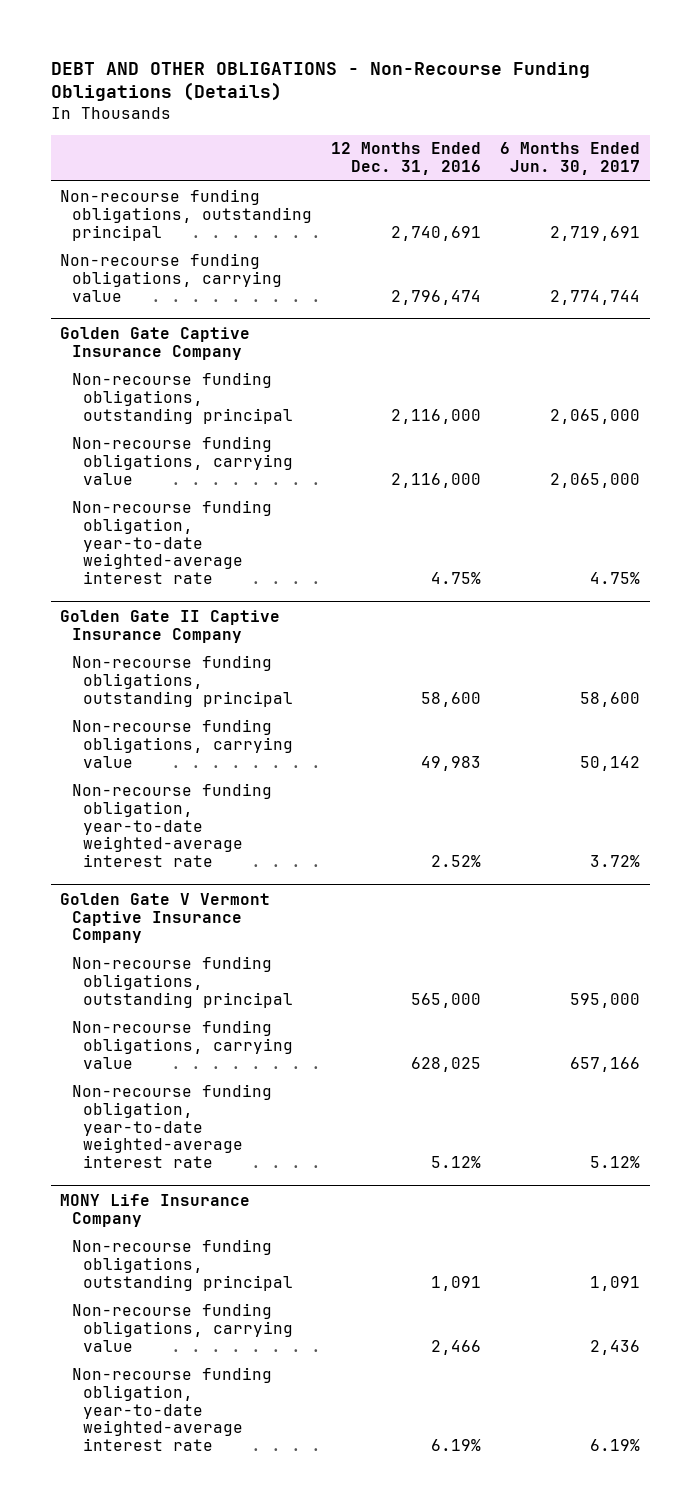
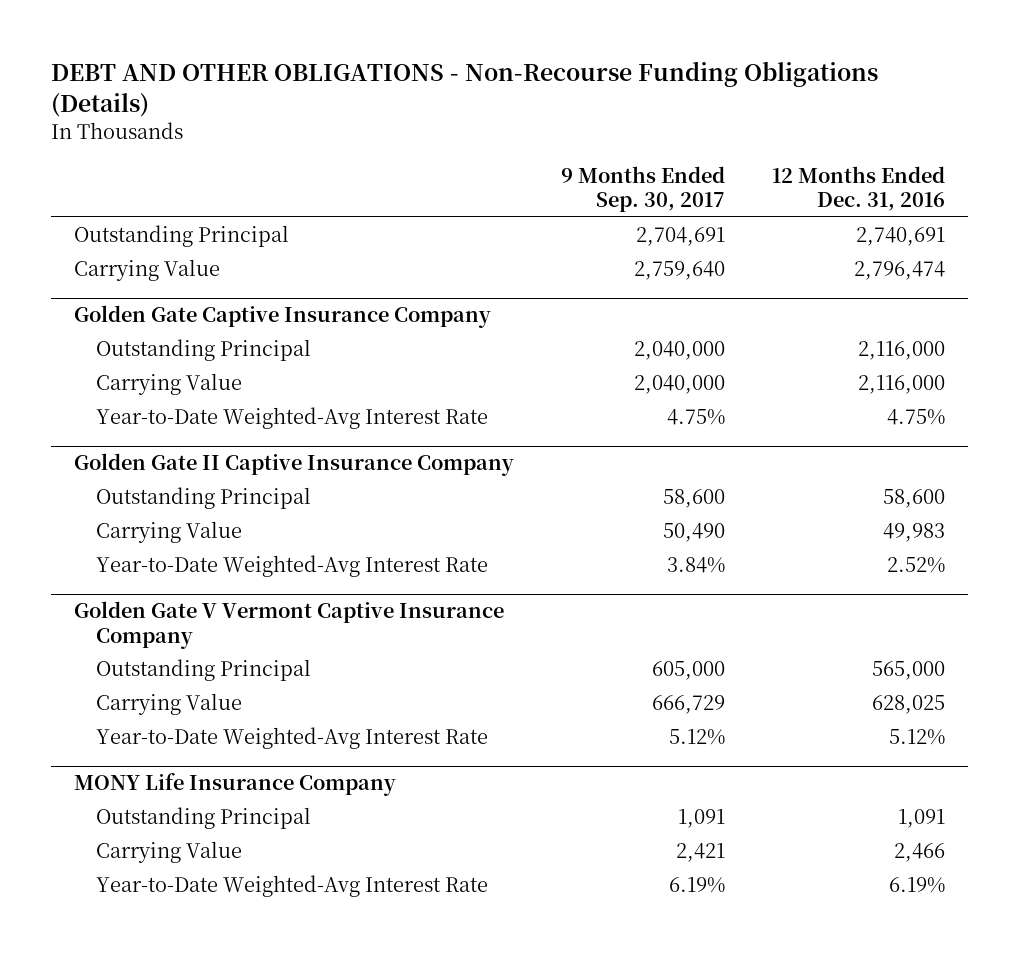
- | 12 Months Ended Dec. 31, 2016 | 6 Months Ended Jun. 30, 2017
+ | 9 Months Ended Sep. 30, 2017 | 12 Months Ended Dec. 31, 2016
- Non-recourse funding obligations, outstanding principal | 2,740,691 | 2,719,691
- Non-recourse funding obligations, carrying value | 2,796,474 | 2,774,744
+ Outstanding Principal | 2,704,691 | 2,740,691
+ Carrying Value | 2,759,640 | 2,796,474
@ Golden Gate Captive Insurance Company
- Non-recourse funding obligations, outstanding principal | 2,116,000 | 2,065,000
- Non-recourse funding obligations, carrying value | 2,116,000 | 2,065,000
- Non-recourse funding obligation, year-to-date weighted-average interest rate | 4.75% | 4.75%
+ Outstanding Principal | 2,040,000 | 2,116,000
+ Carrying Value | 2,040,000 | 2,116,000
+ Year-to-Date Weighted-Avg Interest Rate | 4.75% | 4.75%
@ Golden Gate II Captive Insurance Company
- Non-recourse funding obligations, outstanding principal | 58,600 | 58,600
- Non-recourse funding obligations, carrying value | 49,983 | 50,142
- Non-recourse funding obligation, year-to-date weighted-average interest rate | 2.52% | 3.72%
+ Outstanding Principal | 58,600 | 58,600
+ Carrying Value | 50,490 | 49,983
+ Year-to-Date Weighted-Avg Interest Rate | 3.84% | 2.52%
@ Golden Gate V Vermont Captive Insurance Company
- Non-recourse funding obligations, outstanding principal | 565,000 | 595,000
- Non-recourse funding obligations, carrying value | 628,025 | 657,166
- Non-recourse funding obligation, year-to-date weighted-average interest rate | 5.12% | 5.12%
+ Outstanding Principal | 605,000 | 565,000
+ Carrying Value | 666,729 | 628,025
+ Year-to-Date Weighted-Avg Interest Rate | 5.12% | 5.12%
@ MONY Life Insurance Company
- Non-recourse funding obligations, outstanding principal | 1,091 | 1,091
- Non-recourse funding obligations, carrying value | 2,466 | 2,436
- Non-recourse funding obligation, year-to-date weighted-average interest rate | 6.19% | 6.19%
+ Outstanding Principal | 1,091 | 1,091
+ Carrying Value | 2,421 | 2,466
+ Year-to-Date Weighted-Avg Interest Rate | 6.19% | 6.19%

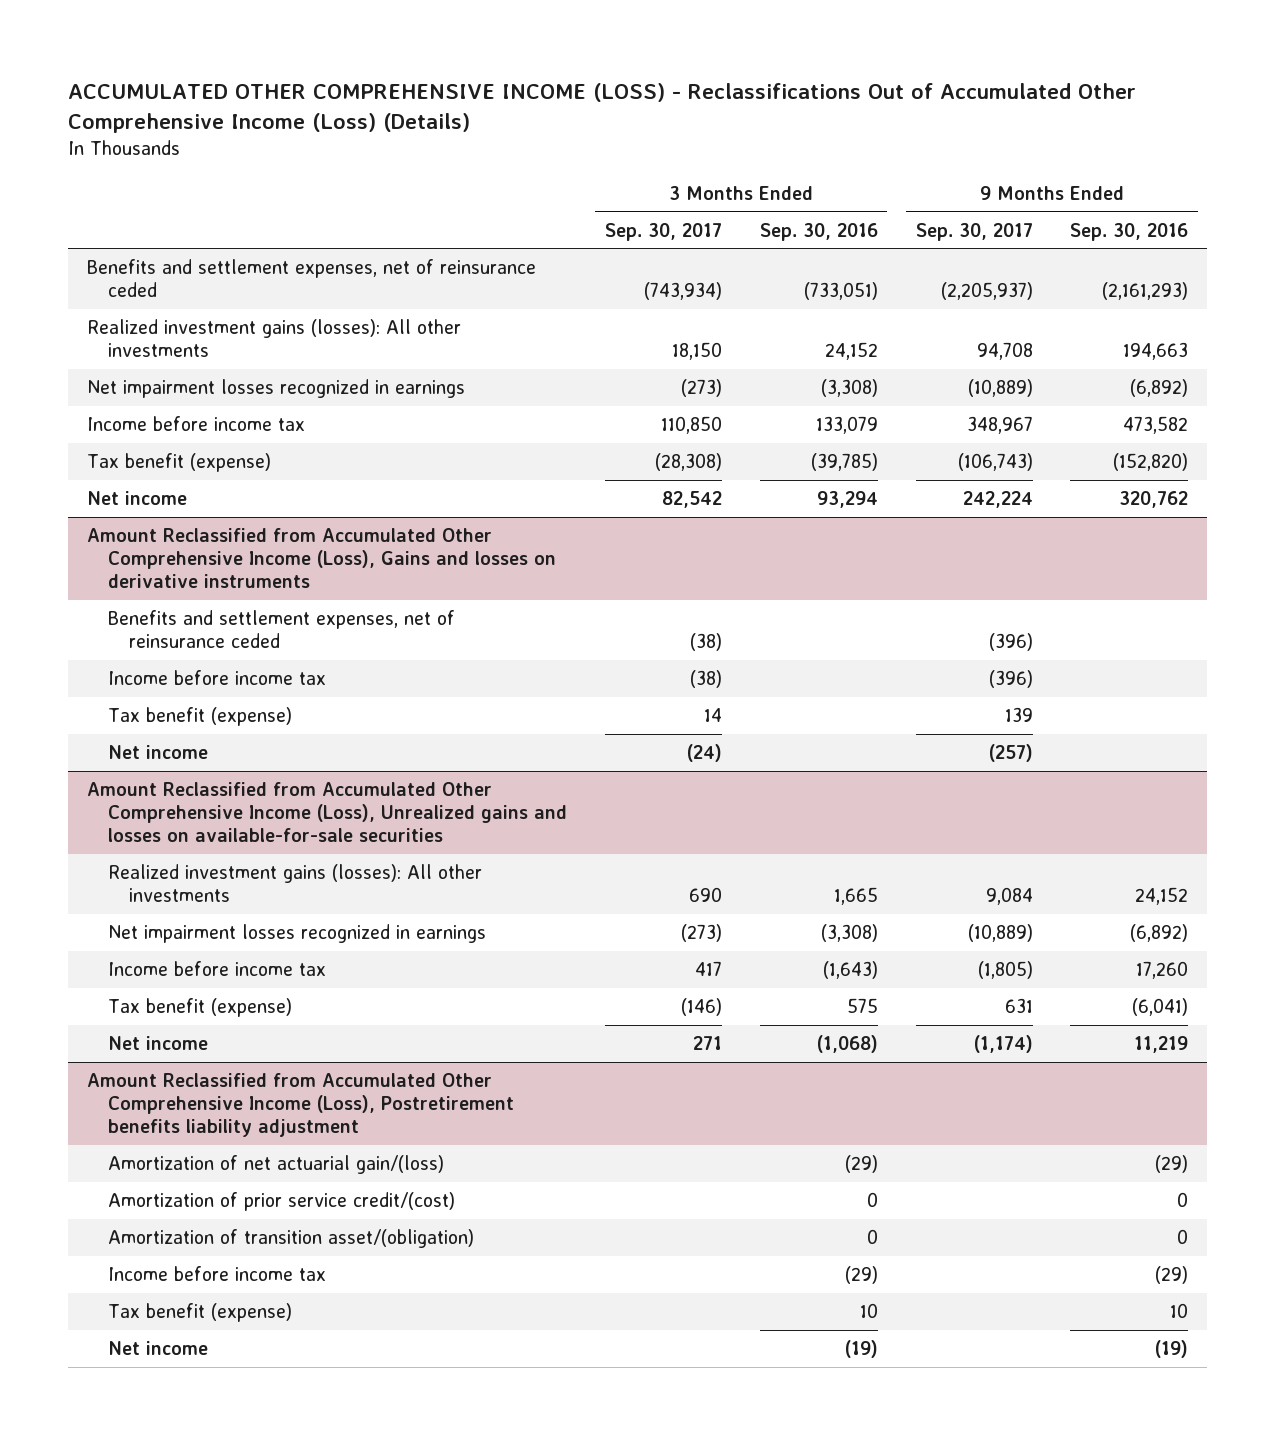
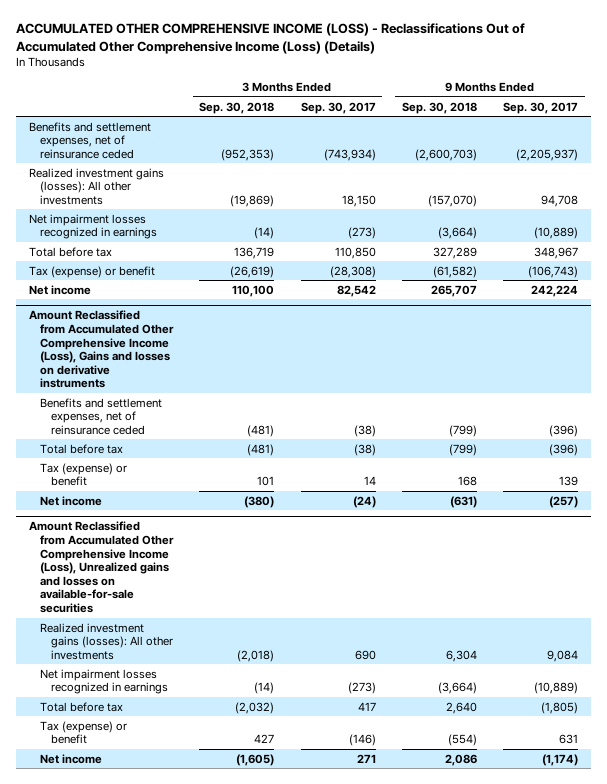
- | 3 Months Ended Sep. 30, 2017 | 3 Months Ended Sep. 30, 2016 | 9 Months Ended Sep. 30, 2017 | 9 Months Ended Sep. 30, 2016
+ | 3 Months Ended Sep. 30, 2018 | 3 Months Ended Sep. 30, 2017 | 9 Months Ended Sep. 30, 2018 | 9 Months Ended Sep. 30, 2017
- Income before income tax | 110,850 | 133,079 | 348,967 | 473,582
- Tax benefit (expense) | (28,308) | (39,785) | (106,743) | (152,820)
+ Total before tax | 136,719 | 110,850 | 327,289 | 348,967
+ Tax (expense) or benefit | (26,619) | (28,308) | (61,582) | (106,743)
@ Amount Reclassified from Accumulated Other Comprehensive Income (Loss), Gains and losses on derivative instruments
- Income before income tax | (38) | | (396) |
- Tax benefit (expense) | 14 | | 139 |
+ Total before tax | (481) | (38) | (799) | (396)
+ Tax (expense) or benefit | 101 | 14 | 168 | 139
@ Amount Reclassified from Accumulated Other Comprehensive Income (Loss), Unrealized gains and losses on available-for-sale securities
- Income before income tax | 417 | (1,643) | (1,805) | 17,260
- Tax benefit (expense) | (146) | 575 | 631 | (6,041)
+ Total before tax | (2,032) | 417 | 2,640 | (1,805)
+ Tax (expense) or benefit | 427 | (146) | (554) | 631
- Amount Reclassified from Accumulated Other Comprehensive Income (Loss), Postretirement benefits liability adjustment
- Amortization of net actuarial gain/(loss) | | (29) | | (29)
- Amortization of prior service credit/(cost) | | 0 | | 0
- Amortization of transition asset/(obligation) | | 0 | | 0
- Income before income tax | | (29) | | (29)
- Tax benefit (expense) | | 10 | | 10
- Net income | | (19) | | (19)

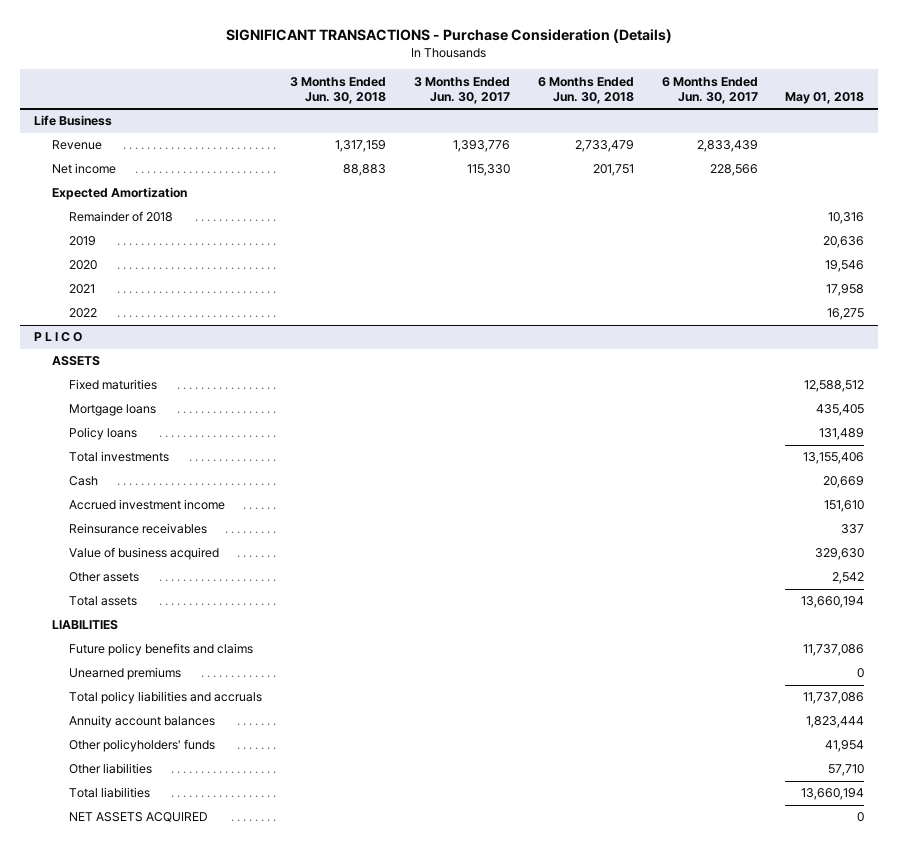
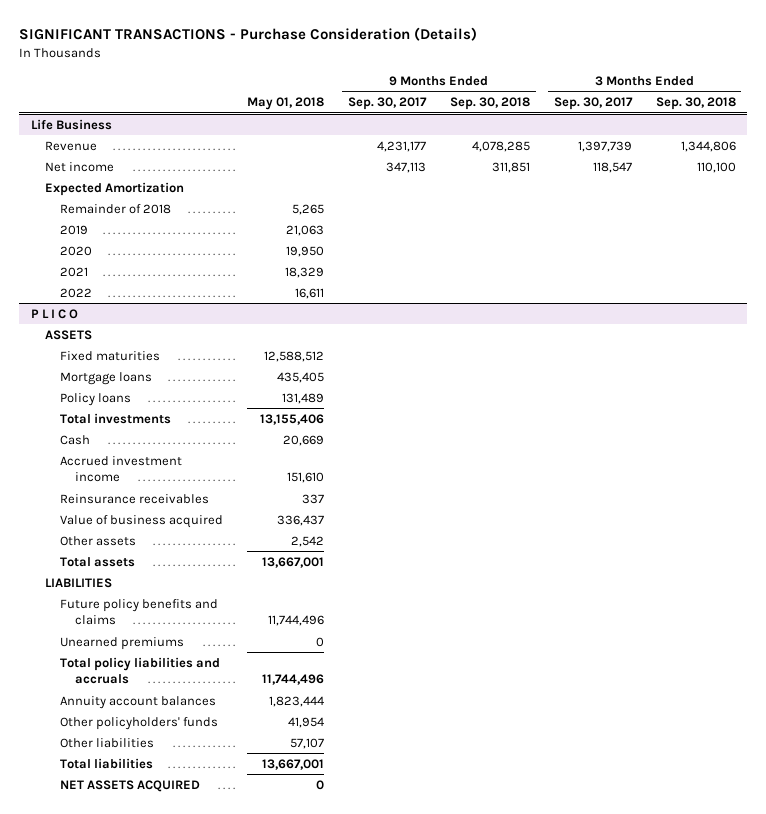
- | 3 Months Ended Jun. 30, 2018 | 3 Months Ended Jun. 30, 2017 | 6 Months Ended Jun. 30, 2018 | 6 Months Ended Jun. 30, 2017 | May 01, 2018
+ | May 01, 2018 | 9 Months Ended Sep. 30, 2017 | 9 Months Ended Sep. 30, 2018 | 3 Months Ended Sep. 30, 2017 | 3 Months Ended Sep. 30, 2018
@ Life Business
- Remainder of 2018 | | | | | 10,316
- 2019 | | | | | 20,636
- 2020 | | | | | 19,546
- 2021 | | | | | 17,958
- 2022 | | | | | 16,275
+ Remainder of 2018 | 5,265 | | | |
+ 2019 | 21,063 | | | |
+ 2020 | 19,950 | | | |
+ 2021 | 18,329 | | | |
+ 2022 | 16,611 | | | |
@ P L I C O
- Value of business acquired | | | | | 329,630
+ Value of business acquired | 336,437 | | | |
- Total assets | | | | | 13,660,194
+ Total assets | 13,667,001 | | | |
- Future policy benefits and claims | | | | | 11,737,086
+ Future policy benefits and claims | 11,744,496 | | | |
- Total policy liabilities and accruals | | | | | 11,737,086
+ Total policy liabilities and accruals | 11,744,496 | | | |
- Other liabilities | | | | | 57,710
- Total liabilities | | | | | 13,660,194
+ Other liabilities | 57,107 | | | |
+ Total liabilities | 13,667,001 | | | |

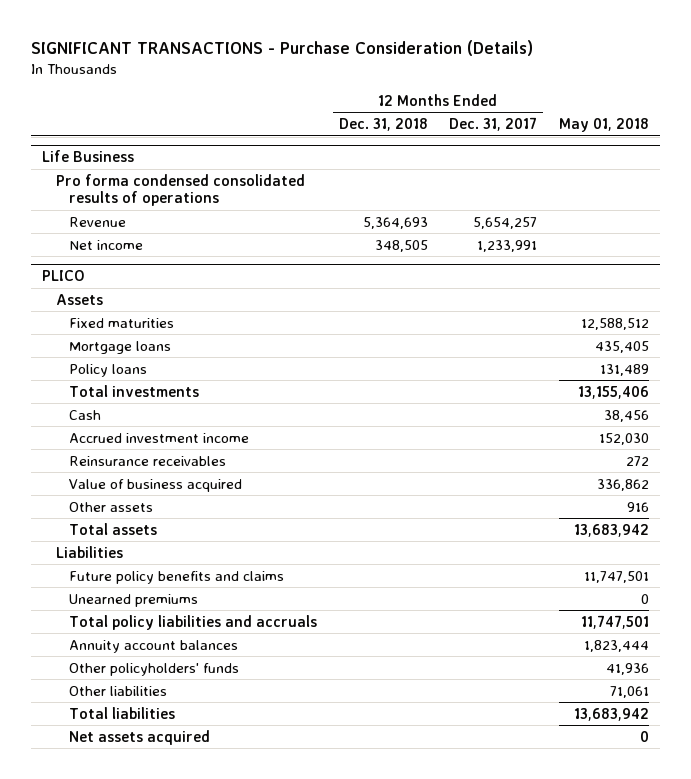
- | May 01, 2018 | 9 Months Ended Sep. 30, 2017 | 9 Months Ended Sep. 30, 2018 | 3 Months Ended Sep. 30, 2017 | 3 Months Ended Sep. 30, 2018
+ | 12 Months Ended Dec. 31, 2018 | 12 Months Ended Dec. 31, 2017 | May 01, 2018
@ Life Business
+ Pro forma condensed consolidated results of operations
- Expected Amortization
- Remainder of 2018 | 5,265 | | | |
- 2019 | 21,063 | | | |
- 2020 | 19,950 | | | |
- 2021 | 18,329 | | | |
- 2022 | 16,611 | | | |
- P L I C O
- ASSETS
+ PLICO
+ Assets
- Cash | 20,669 | | | |
- Accrued investment income | 151,610 | | | |
- Reinsurance receivables | 337 | | | |
- Value of business acquired | 336,437 | | | |
- Other assets | 2,542 | | | |
- Total assets | 13,667,001 | | | |
- LIABILITIES
- Future policy benefits and claims | 11,744,496 | | | |
+ Cash | | | 38,456
+ Accrued investment income | | | 152,030
+ Reinsurance receivables | | | 272
+ Value of business acquired | | | 336,862
+ Other assets | | | 916
+ Total assets | | | 13,683,942
+ Liabilities
+ Future policy benefits and claims | | | 11,747,501
- Total policy liabilities and accruals | 11,744,496 | | | |
+ Total policy liabilities and accruals | | | 11,747,501
- Other policyholders' funds | 41,954 | | | |
- Other liabilities | 57,107 | | | |
- Total liabilities | 13,667,001 | | | |
- NET ASSETS ACQUIRED | 0 | | | |
+ Other policyholders' funds | | | 41,936
+ Other liabilities | | | 71,061
+ Total liabilities | | | 13,683,942
+ Net assets acquired | | | 0

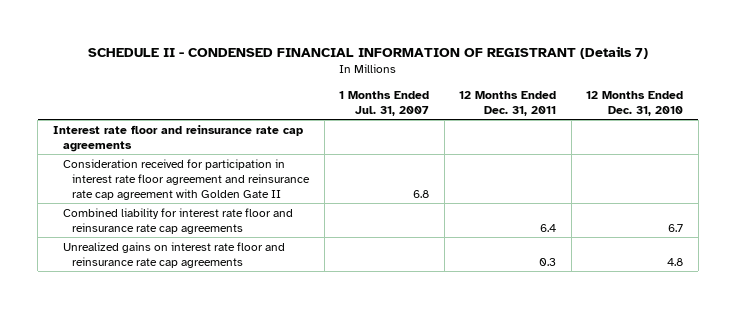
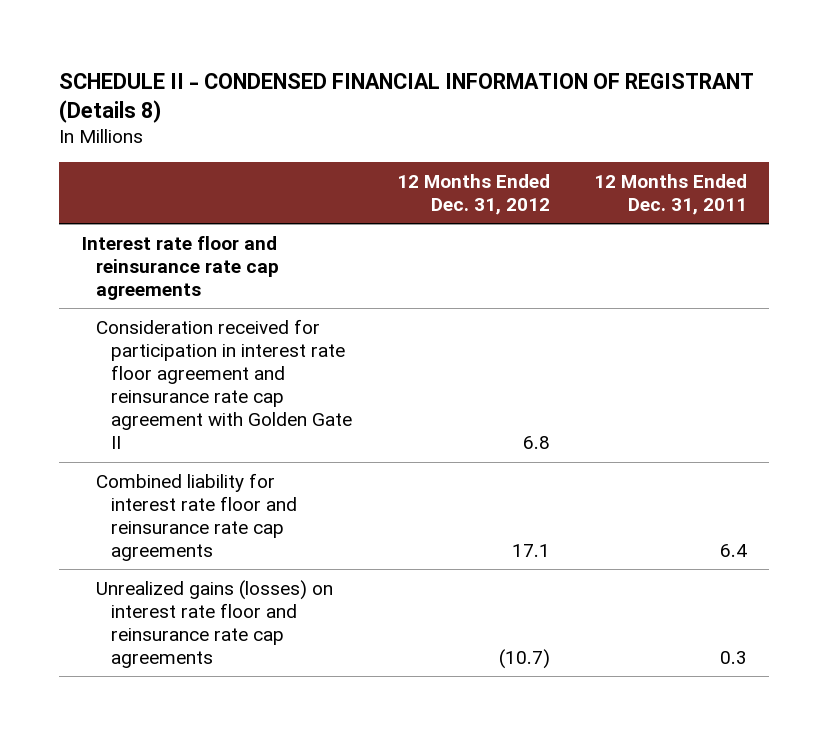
- SCHEDULE II - CONDENSED FINANCIAL INFORMATION OF REGISTRANT (Details 7)
+ SCHEDULE II - CONDENSED FINANCIAL INFORMATION OF REGISTRANT (Details 8)
- | 1 Months Ended Jul. 31, 2007 | 12 Months Ended Dec. 31, 2011 | 12 Months Ended Dec. 31, 2010
+ | 12 Months Ended Dec. 31, 2012 | 12 Months Ended Dec. 31, 2011
- Unrealized gains on interest rate floor and reinsurance rate cap agreements | | 0.3 | 4.8
+ Unrealized gains (losses) on interest rate floor and reinsurance rate cap agreements | (10.7) | 0.3

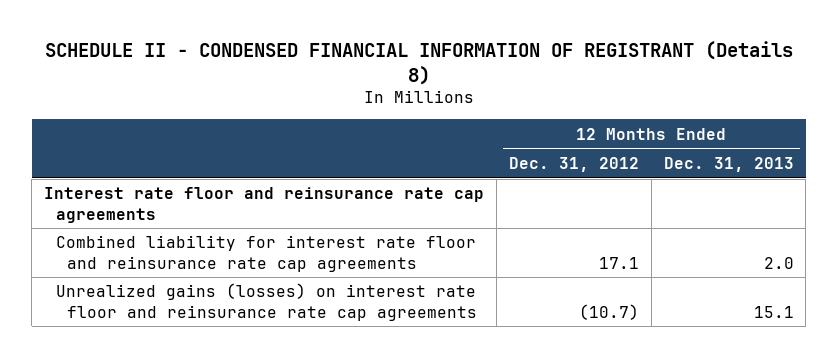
- | 12 Months Ended Dec. 31, 2012 | 12 Months Ended Dec. 31, 2011
+ | 12 Months Ended Dec. 31, 2012 | 12 Months Ended Dec. 31, 2013
- Consideration received for participation in interest rate floor agreement and reinsurance rate cap agreement with Golden Gate II | 6.8 |

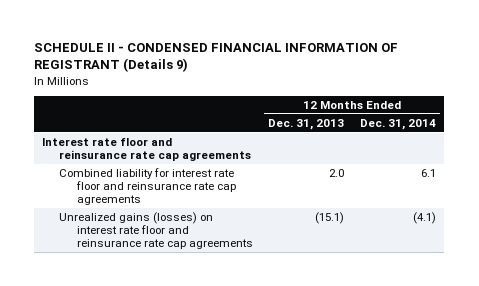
- SCHEDULE II - CONDENSED FINANCIAL INFORMATION OF REGISTRANT (Details 8)
+ SCHEDULE II - CONDENSED FINANCIAL INFORMATION OF REGISTRANT (Details 9)
- | 12 Months Ended Dec. 31, 2012 | 12 Months Ended Dec. 31, 2013
+ | 12 Months Ended Dec. 31, 2013 | 12 Months Ended Dec. 31, 2014
- Unrealized gains (losses) on interest rate floor and reinsurance rate cap agreements | (10.7) | 15.1
+ Unrealized gains (losses) on interest rate floor and reinsurance rate cap agreements | (15.1) | (4.1)

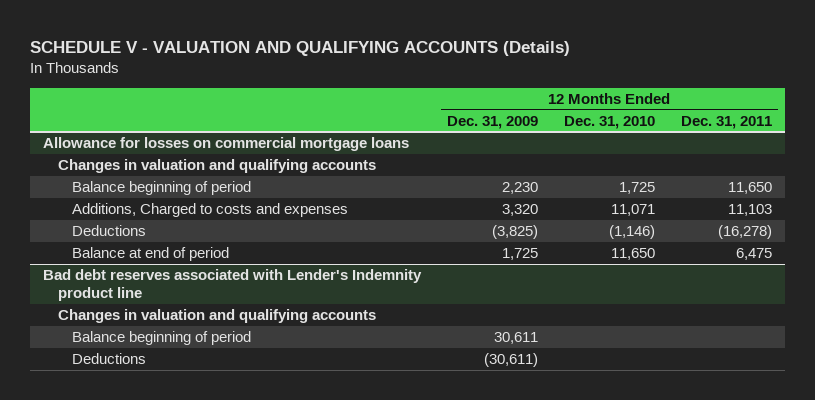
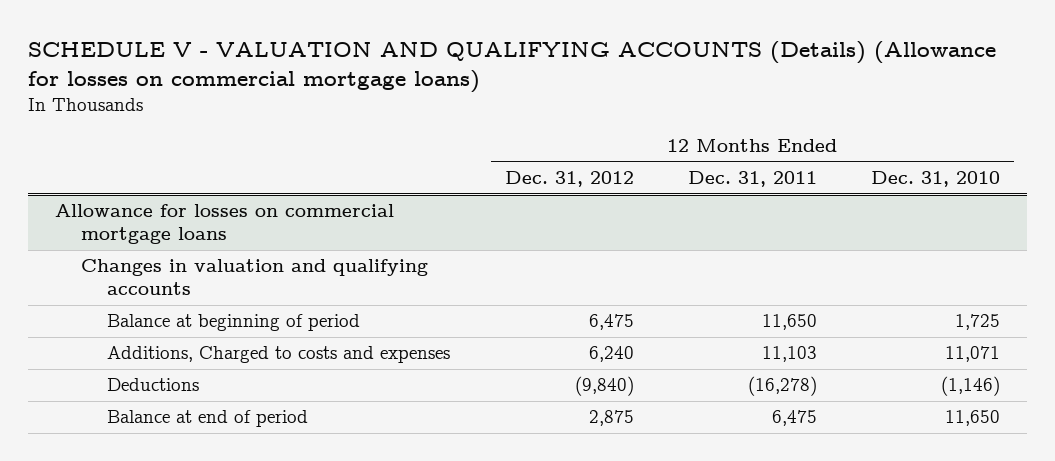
- SCHEDULE V - VALUATION AND QUALIFYING ACCOUNTS (Details)
+ SCHEDULE V - VALUATION AND QUALIFYING ACCOUNTS (Details) (Allowance for losses on commercial mortgage loans)
- | 12 Months Ended Dec. 31, 2009 | 12 Months Ended Dec. 31, 2010 | 12 Months Ended Dec. 31, 2011
+ | 12 Months Ended Dec. 31, 2012 | 12 Months Ended Dec. 31, 2011 | 12 Months Ended Dec. 31, 2010
@ Allowance for losses on commercial mortgage loans
- Balance beginning of period | 2,230 | 1,725 | 11,650
+ Balance at beginning of period | 6,475 | 11,650 | 1,725
- Bad debt reserves associated with Lender's Indemnity product line
- Changes in valuation and qualifying accounts
- Balance beginning of period | 30,611 | |
- Deductions | (30,611) | |

